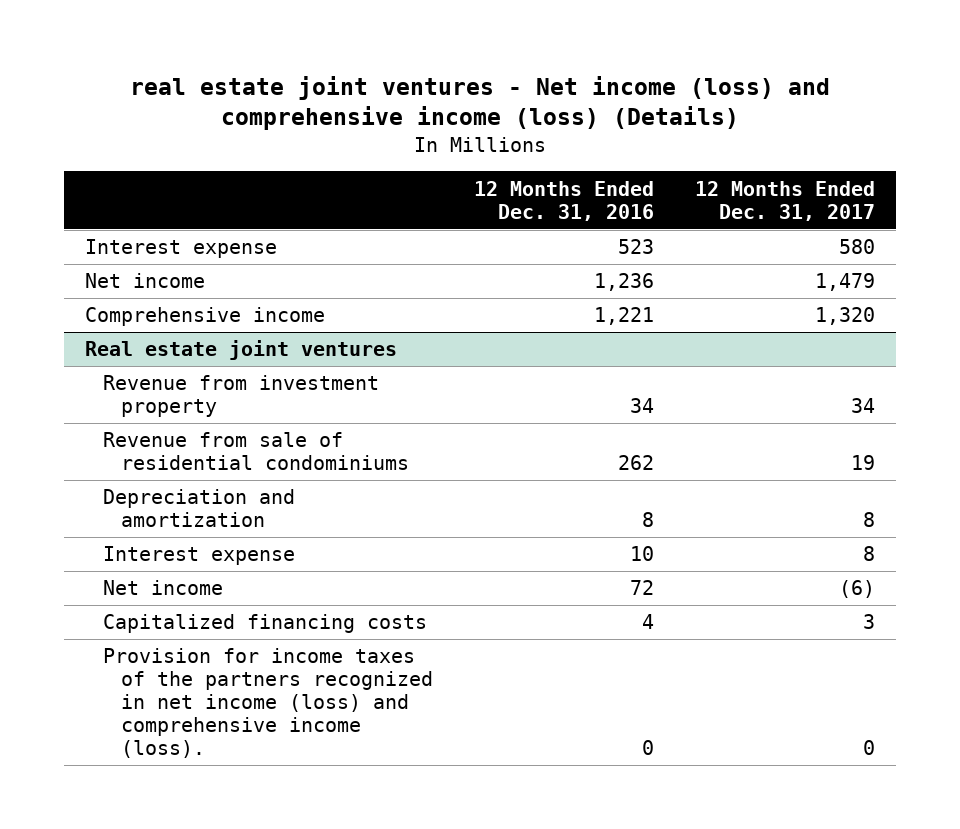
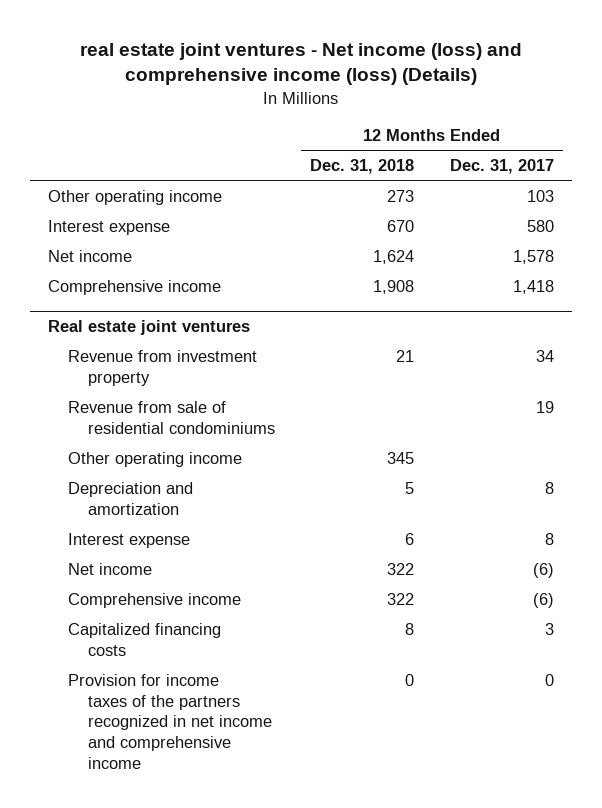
- | 12 Months Ended Dec. 31, 2016 | 12 Months Ended Dec. 31, 2017
+ | 12 Months Ended Dec. 31, 2018 | 12 Months Ended Dec. 31, 2017
+ Other operating income | 273 | 103
- Net income | 1,236 | 1,479
- Comprehensive income | 1,221 | 1,320
+ Net income | 1,624 | 1,578
+ Comprehensive income | 1,908 | 1,418
@ Real estate joint ventures
+ Other operating income | 345 |
+ Comprehensive income | 322 | (6)
- Provision for income taxes of the partners recognized in net income (loss) and comprehensive income (loss). | 0 | 0
+ Provision for income taxes of the partners recognized in net income and comprehensive income | 0 | 0

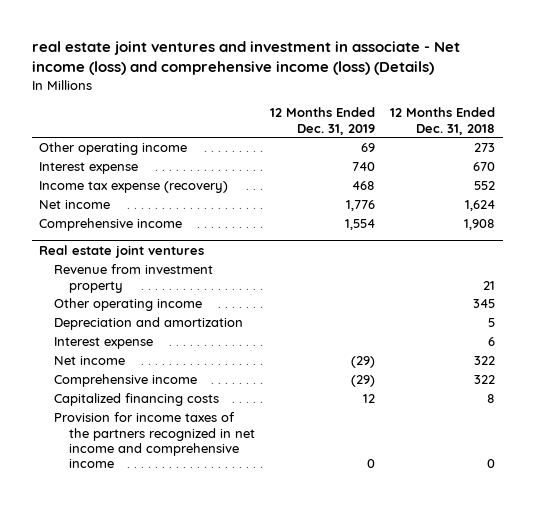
- real estate joint ventures - Net income (loss) and comprehensive income (loss) (Details)
+ real estate joint ventures and investment in associate - Net income (loss) and comprehensive income (loss) (Details)
- | 12 Months Ended Dec. 31, 2018 | 12 Months Ended Dec. 31, 2017
+ | 12 Months Ended Dec. 31, 2019 | 12 Months Ended Dec. 31, 2018
+ Income tax expense (recovery) | 468 | 552
@ Real estate joint ventures
- Revenue from sale of residential condominiums | | 19

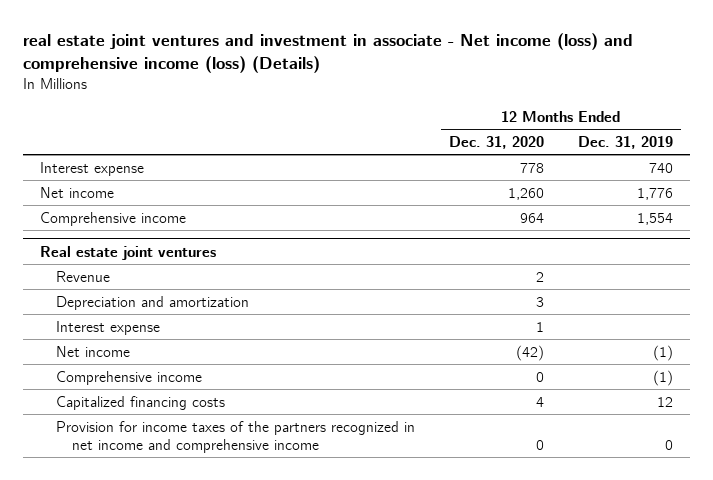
- | 12 Months Ended Dec. 31, 2019 | 12 Months Ended Dec. 31, 2018
+ | 12 Months Ended Dec. 31, 2020 | 12 Months Ended Dec. 31, 2019
- Other operating income | 69 | 273
- Income tax expense (recovery) | 468 | 552
@ Real estate joint ventures
- Revenue from investment property | | 21
- Other operating income | | 345
+ Revenue | 2 |
- Net income | (29) | 322
- Comprehensive income | (29) | 322
+ Net income | (42) | (1)
+ Comprehensive income | 0 | (1)

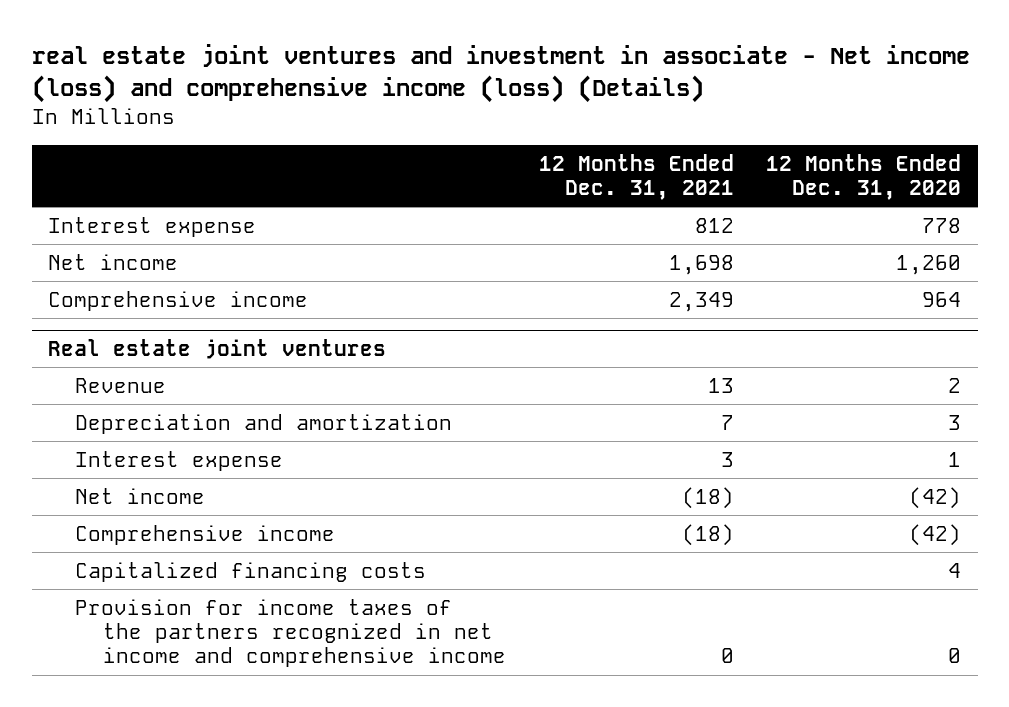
- | 12 Months Ended Dec. 31, 2020 | 12 Months Ended Dec. 31, 2019
+ | 12 Months Ended Dec. 31, 2021 | 12 Months Ended Dec. 31, 2020
@ Real estate joint ventures
- Comprehensive income | 0 | (1)
+ Comprehensive income | (18) | (42)

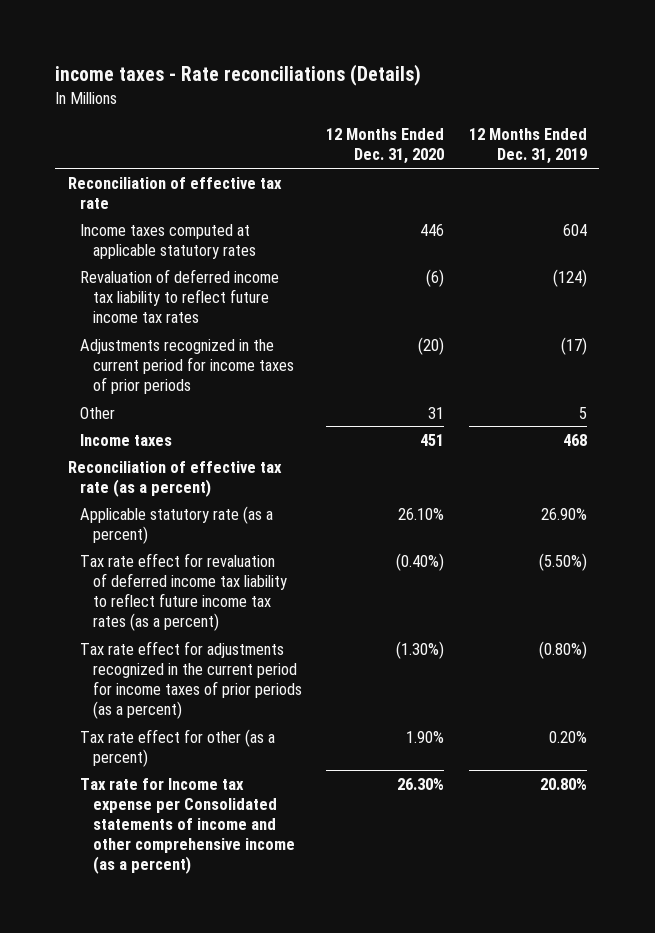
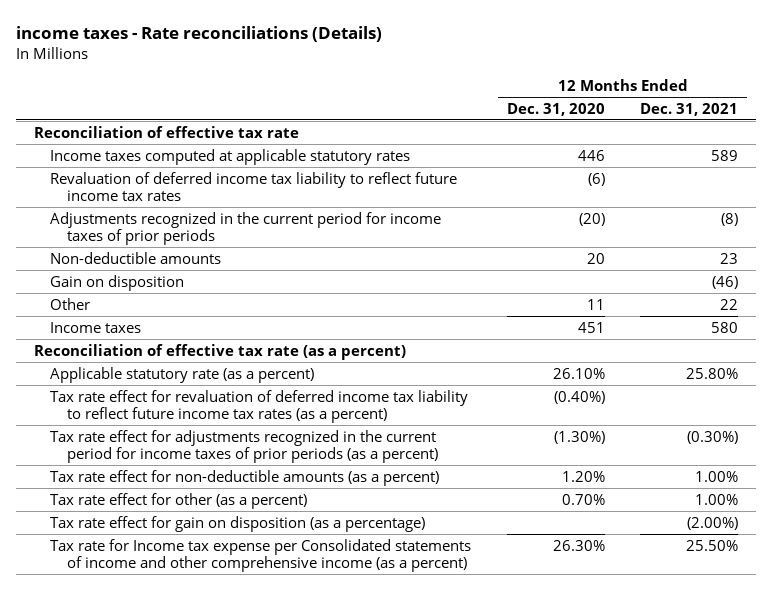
- | 12 Months Ended Dec. 31, 2020 | 12 Months Ended Dec. 31, 2019
+ | 12 Months Ended Dec. 31, 2020 | 12 Months Ended Dec. 31, 2021
- Other | 31 | 5
+ Non-deductible amounts | 20 | 23
+ Gain on disposition | | (46)
+ Other | 11 | 22
- Tax rate effect for other (as a percent) | 1.90% | 0.20%
+ Tax rate effect for non-deductible amounts (as a percent) | 1.20% | 1.00%
+ Tax rate effect for other (as a percent) | 0.70% | 1.00%
+ Tax rate effect for gain on disposition (as a percentage) | | (2.00%)

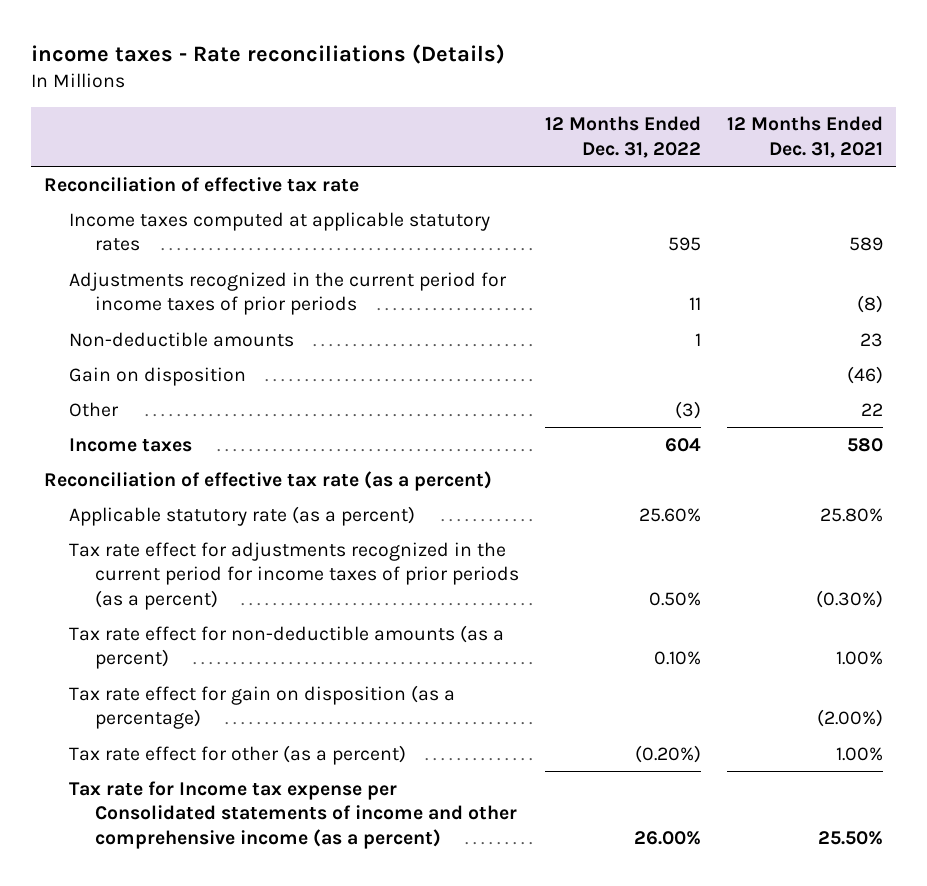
- | 12 Months Ended Dec. 31, 2020 | 12 Months Ended Dec. 31, 2021
+ | 12 Months Ended Dec. 31, 2022 | 12 Months Ended Dec. 31, 2021
- Revaluation of deferred income tax liability to reflect future income tax rates | (6) |
- Tax rate effect for revaluation of deferred income tax liability to reflect future income tax rates (as a percent) | (0.40%) |
moved down: Tax rate effect for other (as a percent) | (0.20%) | 1.00%

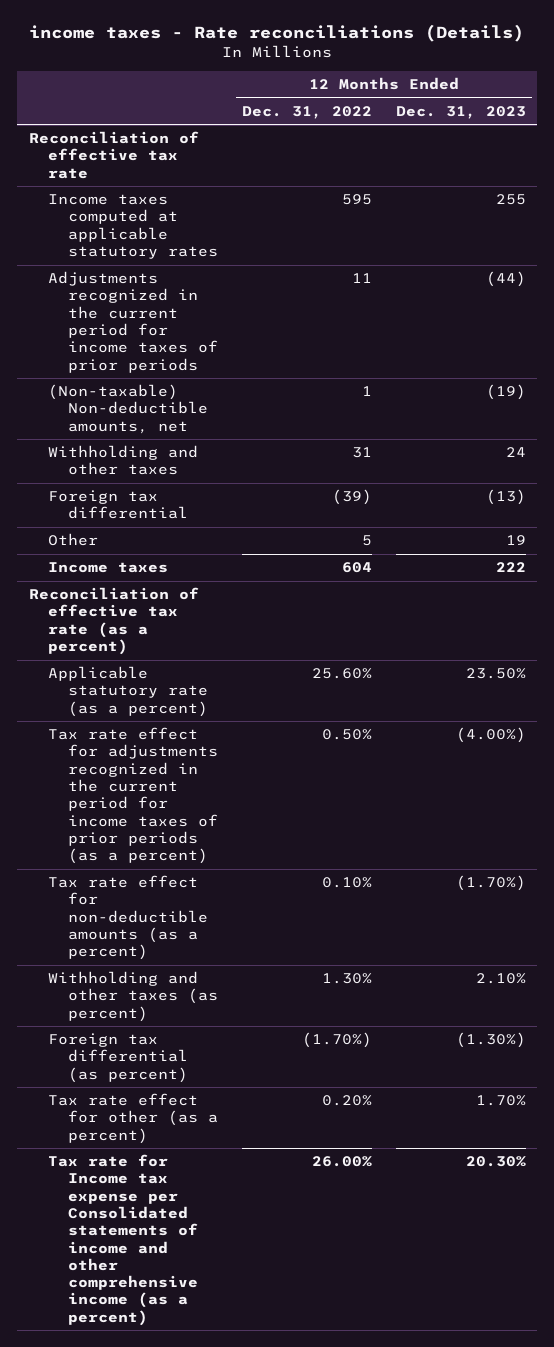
- | 12 Months Ended Dec. 31, 2022 | 12 Months Ended Dec. 31, 2021
+ | 12 Months Ended Dec. 31, 2022 | 12 Months Ended Dec. 31, 2023
- Non-deductible amounts | 1 | 23
- Gain on disposition | | (46)
- Other | (3) | 22
+ (Non-taxable) Non-deductible amounts, net | 1 | (19)
+ Withholding and other taxes | 31 | 24
+ Foreign tax differential | (39) | (13)
+ Other | 5 | 19
- Tax rate effect for gain on disposition (as a percentage) | | (2.00%)
- Tax rate effect for other (as a percent) | (0.20%) | 1.00%
+ Withholding and other taxes (as percent) | 1.30% | 2.10%
+ Foreign tax differential (as percent) | (1.70%) | (1.30%)
+ Tax rate effect for other (as a percent) | 0.20% | 1.70%

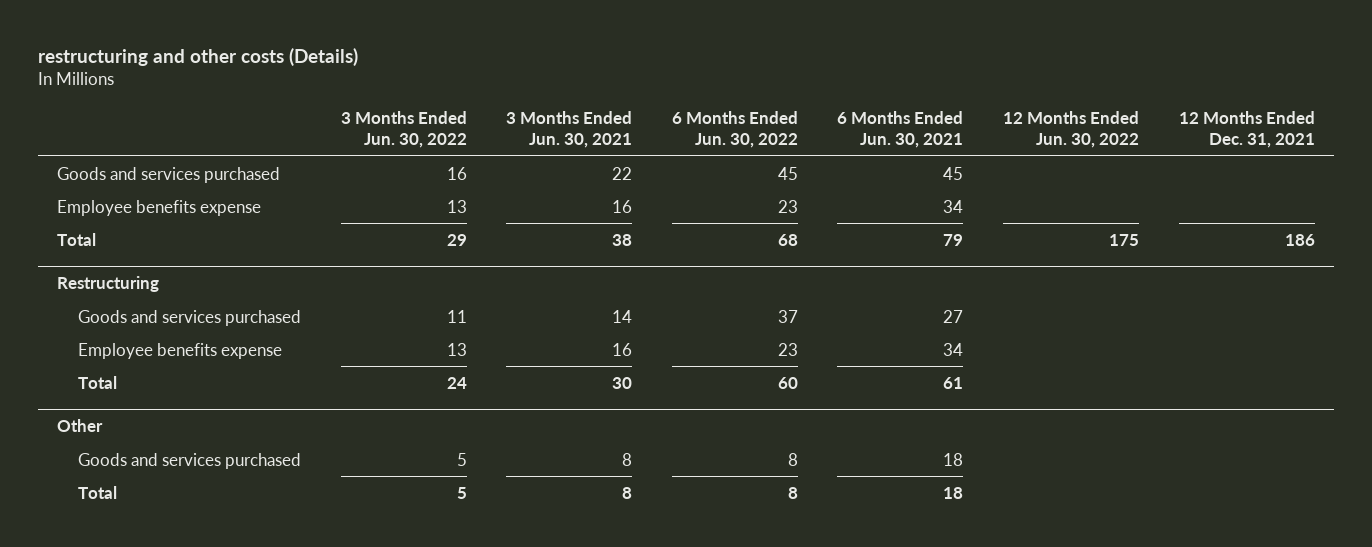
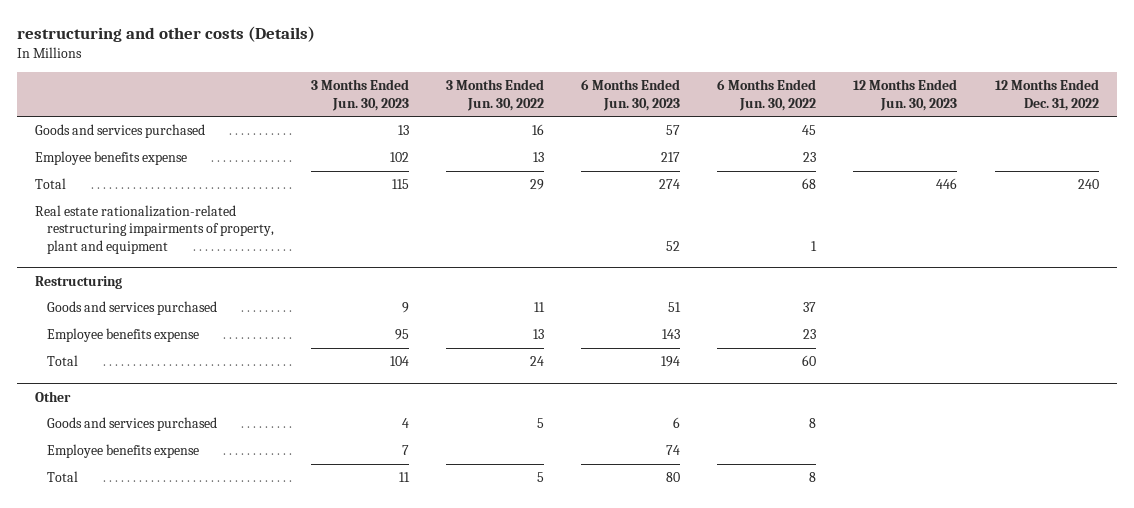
- | 3 Months Ended Jun. 30, 2022 | 3 Months Ended Jun. 30, 2021 | 6 Months Ended Jun. 30, 2022 | 6 Months Ended Jun. 30, 2021 | 12 Months Ended Jun. 30, 2022 | 12 Months Ended Dec. 31, 2021
+ | 3 Months Ended Jun. 30, 2023 | 3 Months Ended Jun. 30, 2022 | 6 Months Ended Jun. 30, 2023 | 6 Months Ended Jun. 30, 2022 | 12 Months Ended Jun. 30, 2023 | 12 Months Ended Dec. 31, 2022
+ Real estate rationalization-related restructuring impairments of property, plant and equipment | | | 52 | 1 | |
@ Other
+ Employee benefits expense | 7 | | 74 | | |

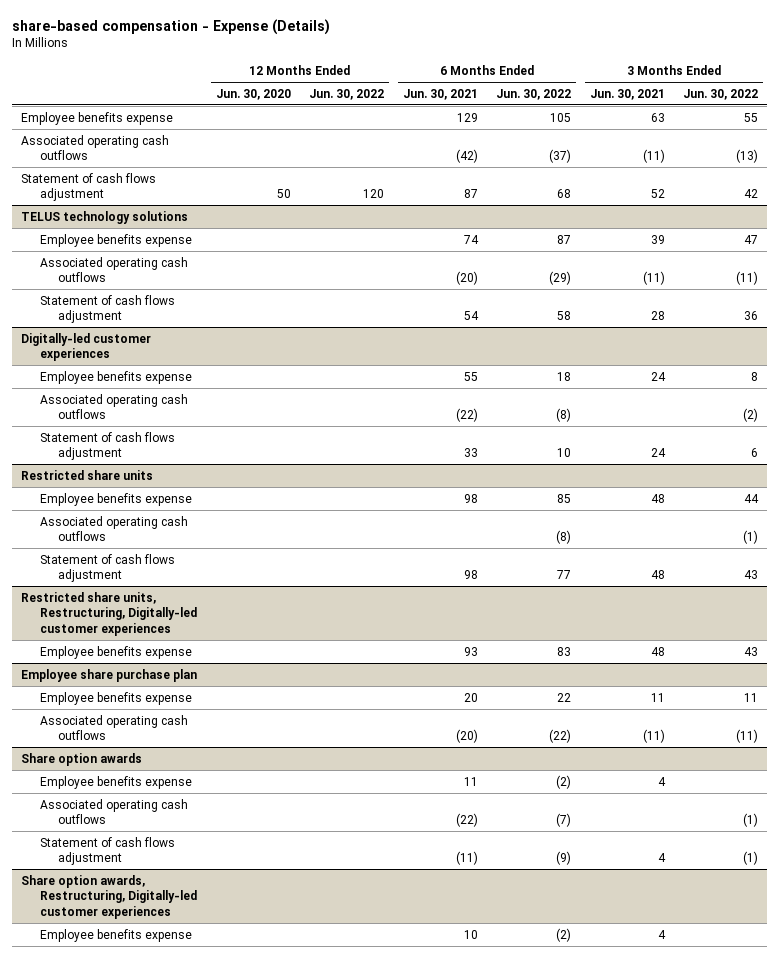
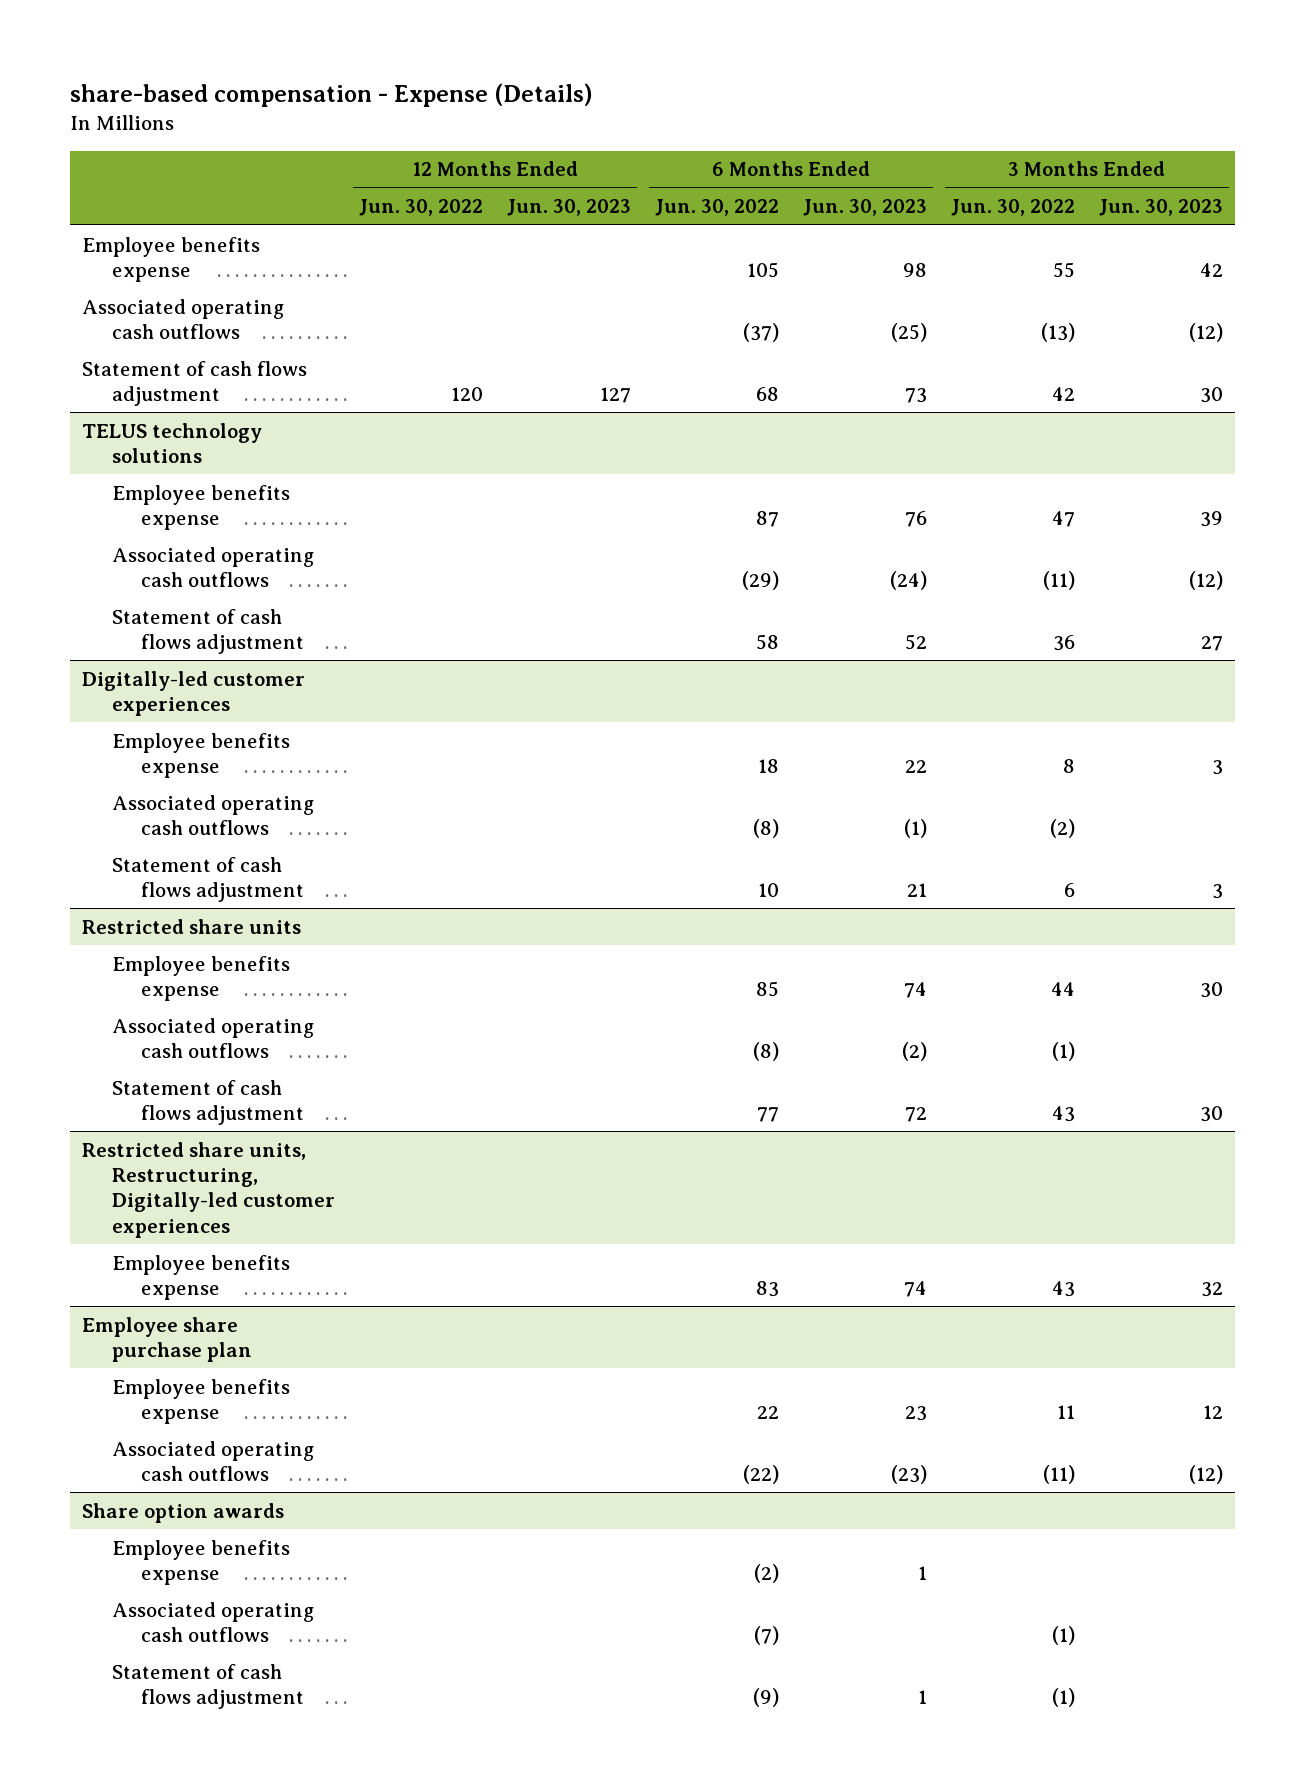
- | 12 Months Ended Jun. 30, 2020 | 12 Months Ended Jun. 30, 2022 | 6 Months Ended Jun. 30, 2021 | 6 Months Ended Jun. 30, 2022 | 3 Months Ended Jun. 30, 2021 | 3 Months Ended Jun. 30, 2022
+ | 12 Months Ended Jun. 30, 2022 | 12 Months Ended Jun. 30, 2023 | 6 Months Ended Jun. 30, 2022 | 6 Months Ended Jun. 30, 2023 | 3 Months Ended Jun. 30, 2022 | 3 Months Ended Jun. 30, 2023
- Share option awards, Restructuring, Digitally-led customer experiences
- Employee benefits expense | | | 10 | (2) | 4 |

